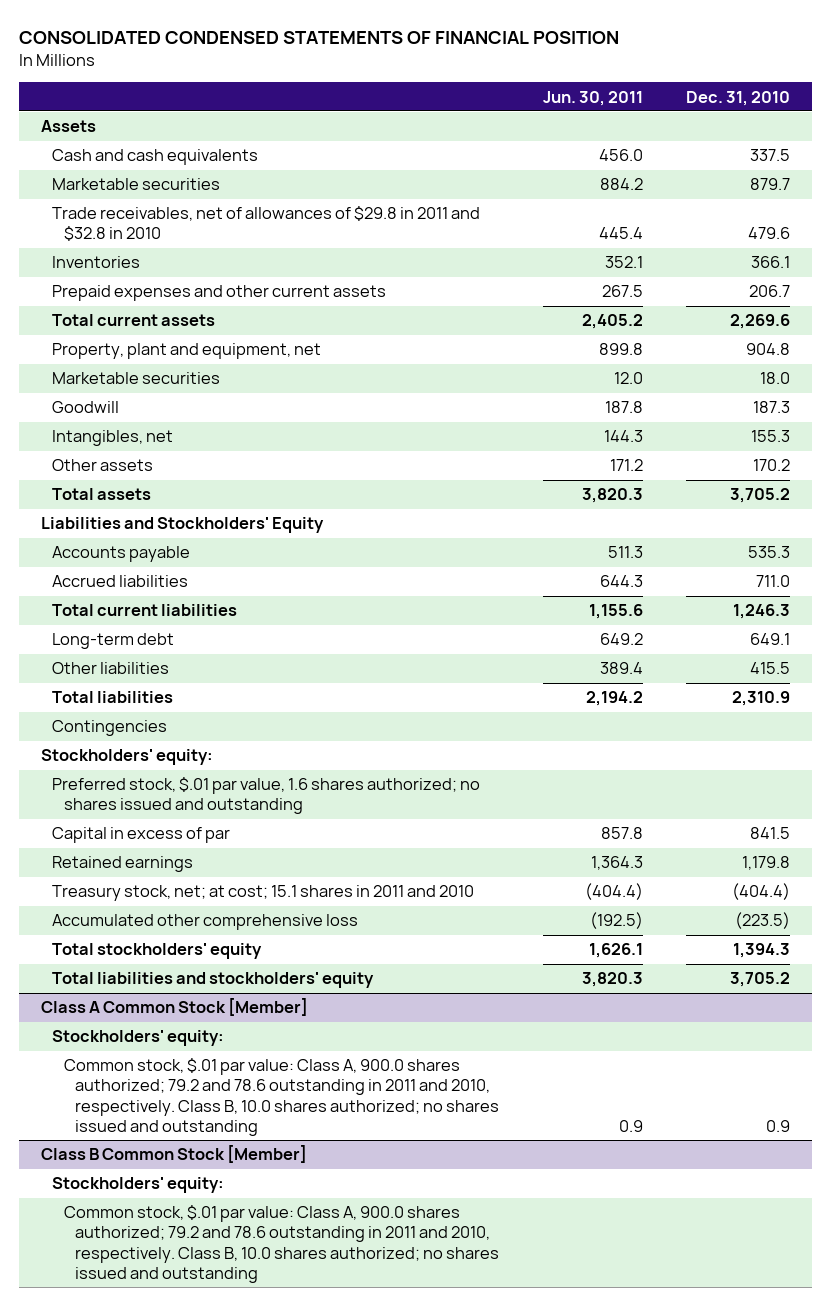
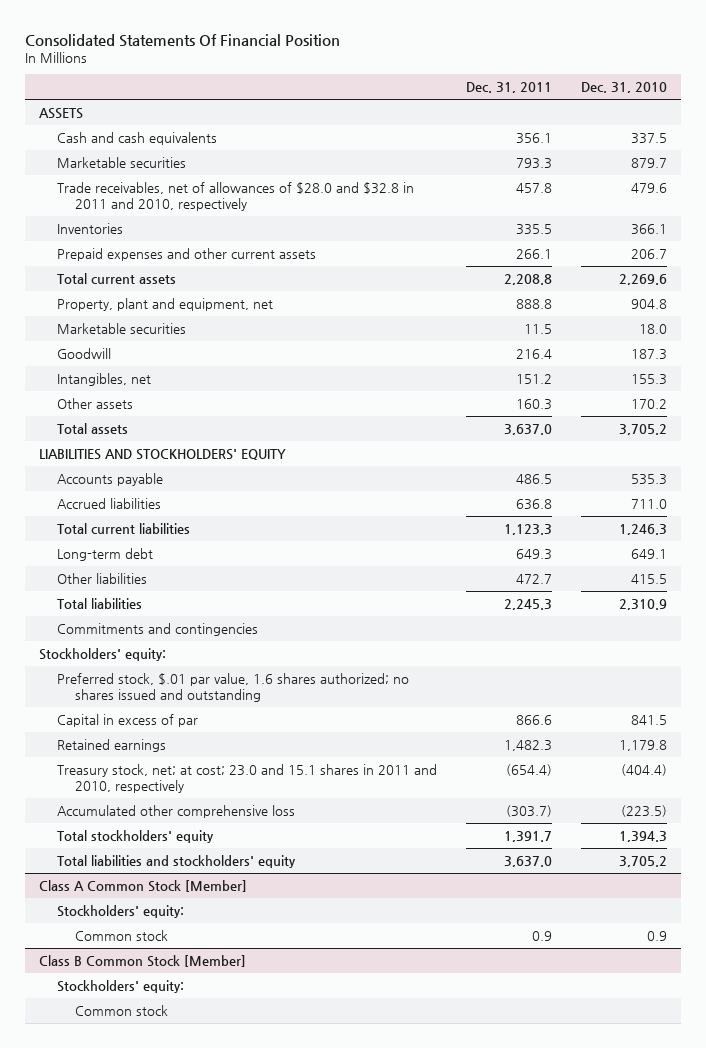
- CONSOLIDATED CONDENSED STATEMENTS OF FINANCIAL POSITION
+ Consolidated Statements Of Financial Position
- | Jun. 30, 2011 | Dec. 31, 2010
+ | Dec. 31, 2011 | Dec. 31, 2010
- Assets
+ ASSETS
- Trade receivables, net of allowances of $29.8 in 2011 and $32.8 in 2010 | 445.4 | 479.6
+ Trade receivables, net of allowances of $28.0 and $32.8 in 2011 and 2010, respectively | 457.8 | 479.6
- Liabilities and Stockholders' Equity
+ LIABILITIES AND STOCKHOLDERS' EQUITY
- Contingencies
+ Commitments and contingencies
- Treasury stock, net; at cost; 15.1 shares in 2011 and 2010 | (404.4) | (404.4)
+ Treasury stock, net; at cost; 23.0 and 15.1 shares in 2011 and 2010, respectively | (654.4) | (404.4)
@ Class A Common Stock [Member]
- Common stock, $.01 par value: Class A, 900.0 shares authorized; 79.2 and 78.6 outstanding in 2011 and 2010, respectively. Class B, 10.0 shares authorized; no shares issued and outstanding | 0.9 | 0.9
+ Common stock | 0.9 | 0.9
@ Class B Common Stock [Member]
- Common stock, $.01 par value: Class A, 900.0 shares authorized; 79.2 and 78.6 outstanding in 2011 and 2010, respectively. Class B, 10.0 shares authorized; no shares issued and outstanding
+ Common stock

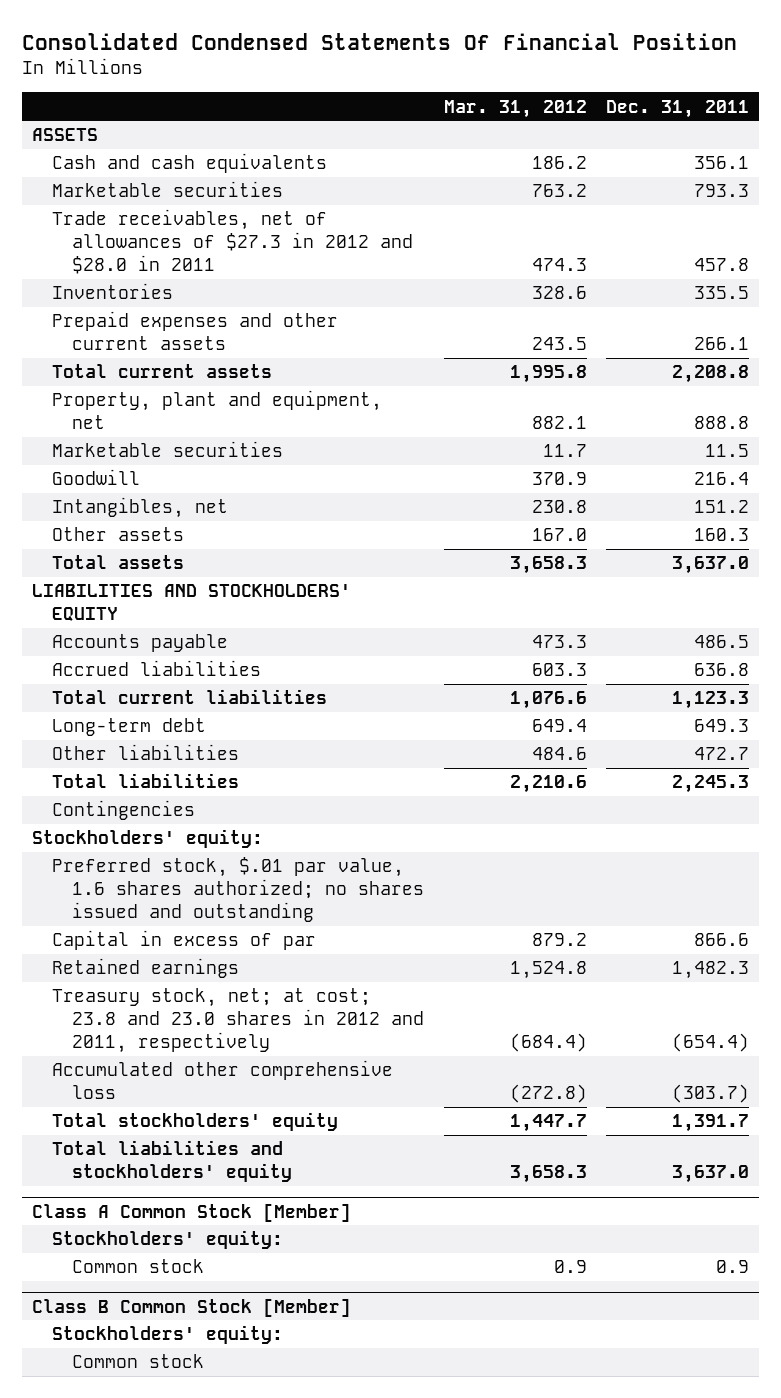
- Consolidated Statements Of Financial Position
+ Consolidated Condensed Statements Of Financial Position
- | Dec. 31, 2011 | Dec. 31, 2010
+ | Mar. 31, 2012 | Dec. 31, 2011
- Trade receivables, net of allowances of $28.0 and $32.8 in 2011 and 2010, respectively | 457.8 | 479.6
+ Trade receivables, net of allowances of $27.3 in 2012 and $28.0 in 2011 | 474.3 | 457.8
- Commitments and contingencies
+ Contingencies
- Treasury stock, net; at cost; 23.0 and 15.1 shares in 2011 and 2010, respectively | (654.4) | (404.4)
+ Treasury stock, net; at cost; 23.8 and 23.0 shares in 2012 and 2011, respectively | (684.4) | (654.4)

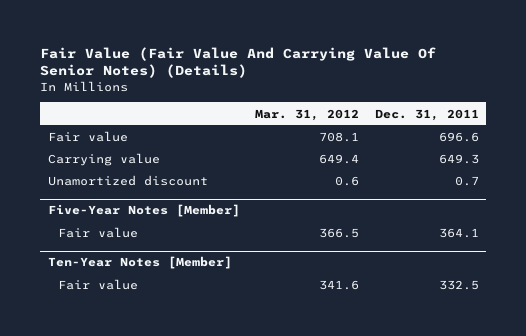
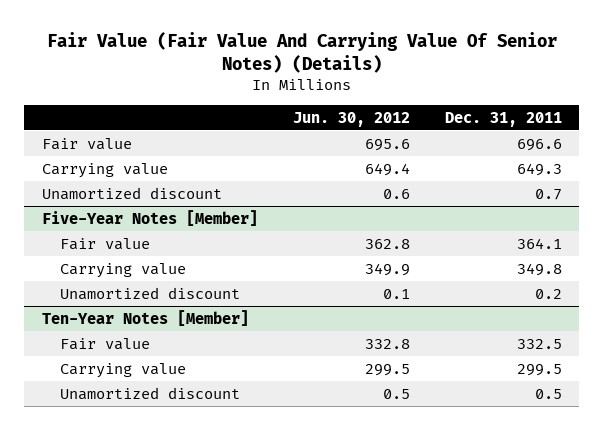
- | Mar. 31, 2012 | Dec. 31, 2011
+ | Jun. 30, 2012 | Dec. 31, 2011
@ Five-Year Notes [Member]
+ Carrying value | 349.9 | 349.8
+ Unamortized discount | 0.1 | 0.2
@ Ten-Year Notes [Member]
+ Carrying value | 299.5 | 299.5
+ Unamortized discount | 0.5 | 0.5

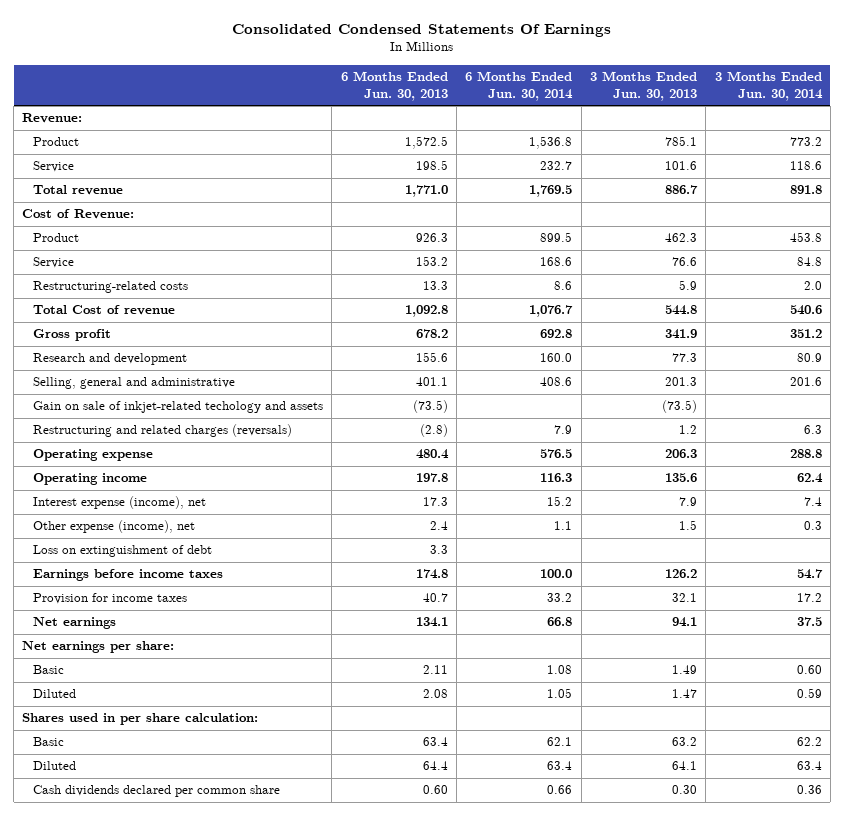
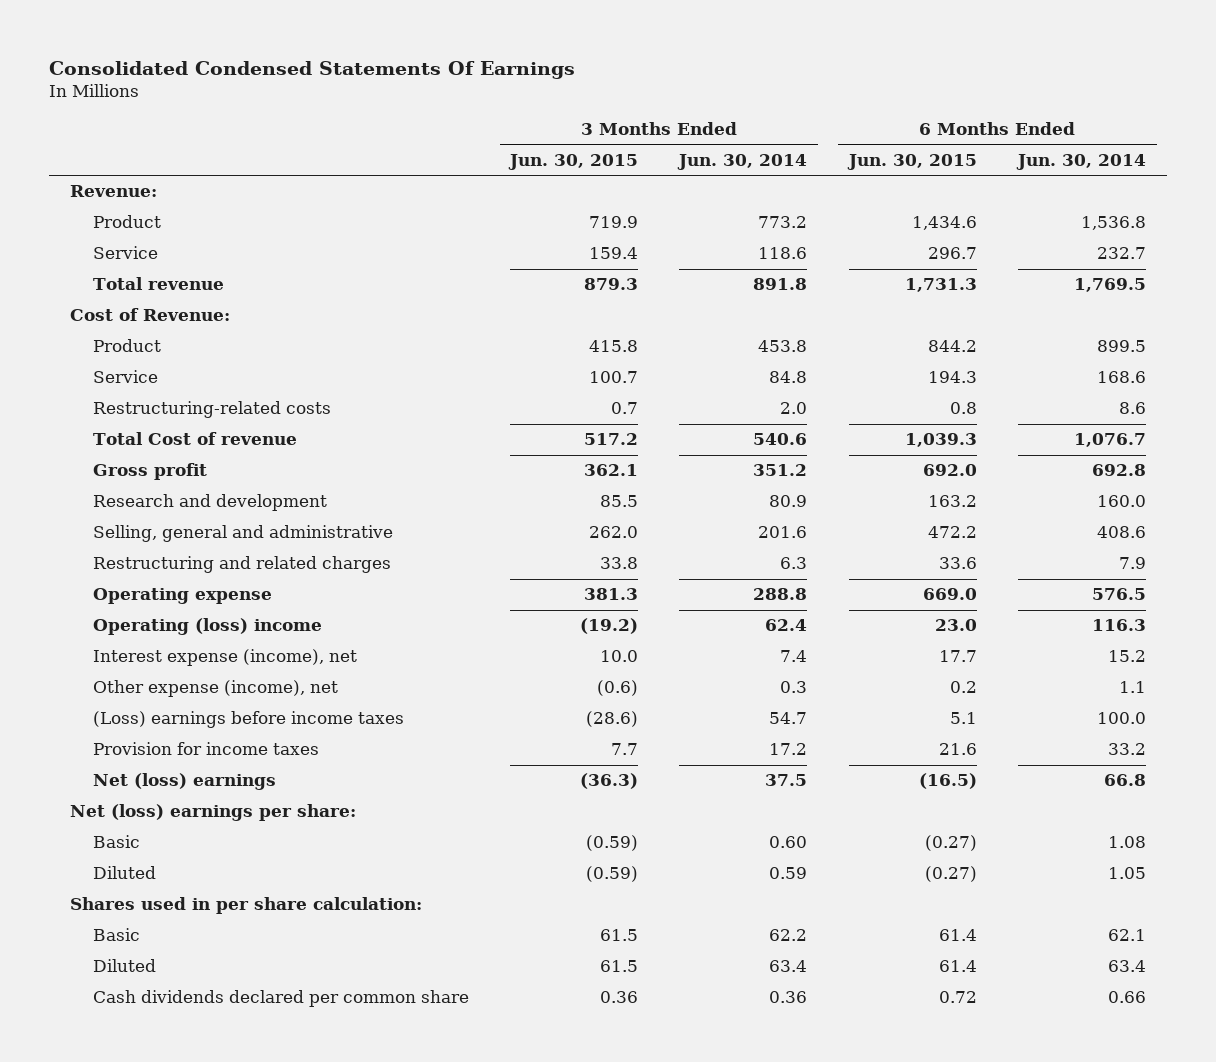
- | 6 Months Ended Jun. 30, 2013 | 6 Months Ended Jun. 30, 2014 | 3 Months Ended Jun. 30, 2013 | 3 Months Ended Jun. 30, 2014
+ | 3 Months Ended Jun. 30, 2015 | 3 Months Ended Jun. 30, 2014 | 6 Months Ended Jun. 30, 2015 | 6 Months Ended Jun. 30, 2014
- Gain on sale of inkjet-related techology and assets | (73.5) | | (73.5) |
- Restructuring and related charges (reversals) | (2.8) | 7.9 | 1.2 | 6.3
+ Restructuring and related charges | 33.8 | 6.3 | 33.6 | 7.9
- Operating income | 197.8 | 116.3 | 135.6 | 62.4
+ Operating (loss) income | (19.2) | 62.4 | 23.0 | 116.3
- Loss on extinguishment of debt | 3.3 | | |
- Earnings before income taxes | 174.8 | 100.0 | 126.2 | 54.7
+ (Loss) earnings before income taxes | (28.6) | 54.7 | 5.1 | 100.0
- Net earnings | 134.1 | 66.8 | 94.1 | 37.5
- Net earnings per share:
+ Net (loss) earnings | (36.3) | 37.5 | (16.5) | 66.8
+ Net (loss) earnings per share:

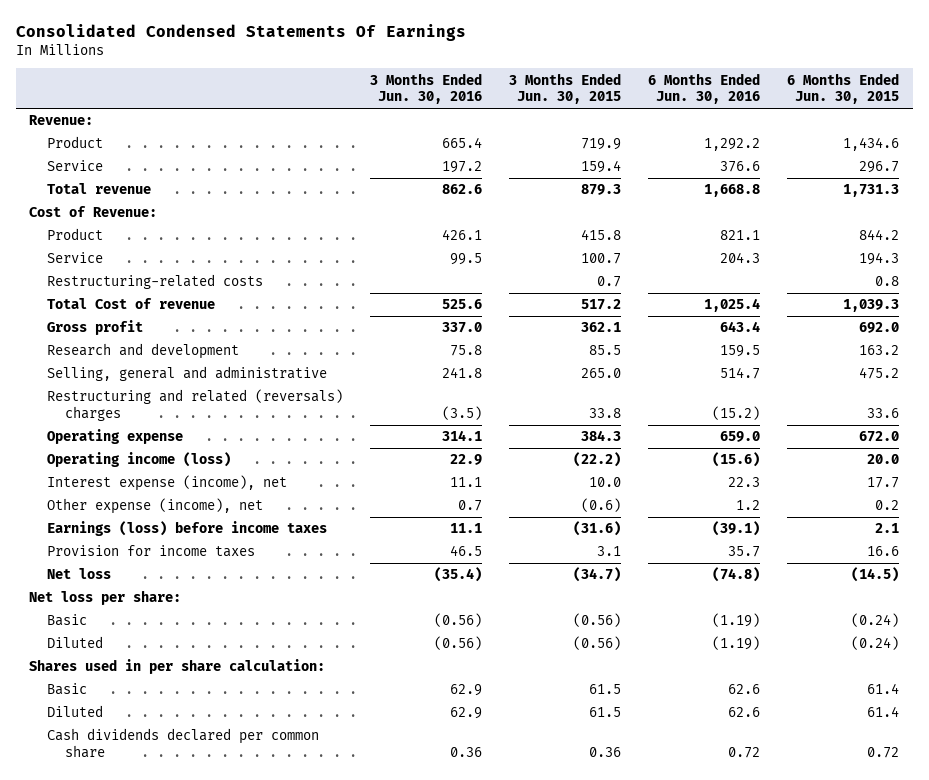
- | 3 Months Ended Jun. 30, 2015 | 3 Months Ended Jun. 30, 2014 | 6 Months Ended Jun. 30, 2015 | 6 Months Ended Jun. 30, 2014
+ | 3 Months Ended Jun. 30, 2016 | 3 Months Ended Jun. 30, 2015 | 6 Months Ended Jun. 30, 2016 | 6 Months Ended Jun. 30, 2015
- Selling, general and administrative | 262.0 | 201.6 | 472.2 | 408.6
- Restructuring and related charges | 33.8 | 6.3 | 33.6 | 7.9
- Operating expense | 381.3 | 288.8 | 669.0 | 576.5
- Operating (loss) income | (19.2) | 62.4 | 23.0 | 116.3
+ Selling, general and administrative | 241.8 | 265.0 | 514.7 | 475.2
+ Restructuring and related (reversals) charges | (3.5) | 33.8 | (15.2) | 33.6
+ Operating expense | 314.1 | 384.3 | 659.0 | 672.0
+ Operating income (loss) | 22.9 | (22.2) | (15.6) | 20.0
- (Loss) earnings before income taxes | (28.6) | 54.7 | 5.1 | 100.0
- Provision for income taxes | 7.7 | 17.2 | 21.6 | 33.2
- Net (loss) earnings | (36.3) | 37.5 | (16.5) | 66.8
- Net (loss) earnings per share:
- Basic | (0.59) | 0.60 | (0.27) | 1.08
- Diluted | (0.59) | 0.59 | (0.27) | 1.05
+ Earnings (loss) before income taxes | 11.1 | (31.6) | (39.1) | 2.1
+ Provision for income taxes | 46.5 | 3.1 | 35.7 | 16.6
+ Net loss | (35.4) | (34.7) | (74.8) | (14.5)
+ Net loss per share:
+ Basic | (0.56) | (0.56) | (1.19) | (0.24)
+ Diluted | (0.56) | (0.56) | (1.19) | (0.24)

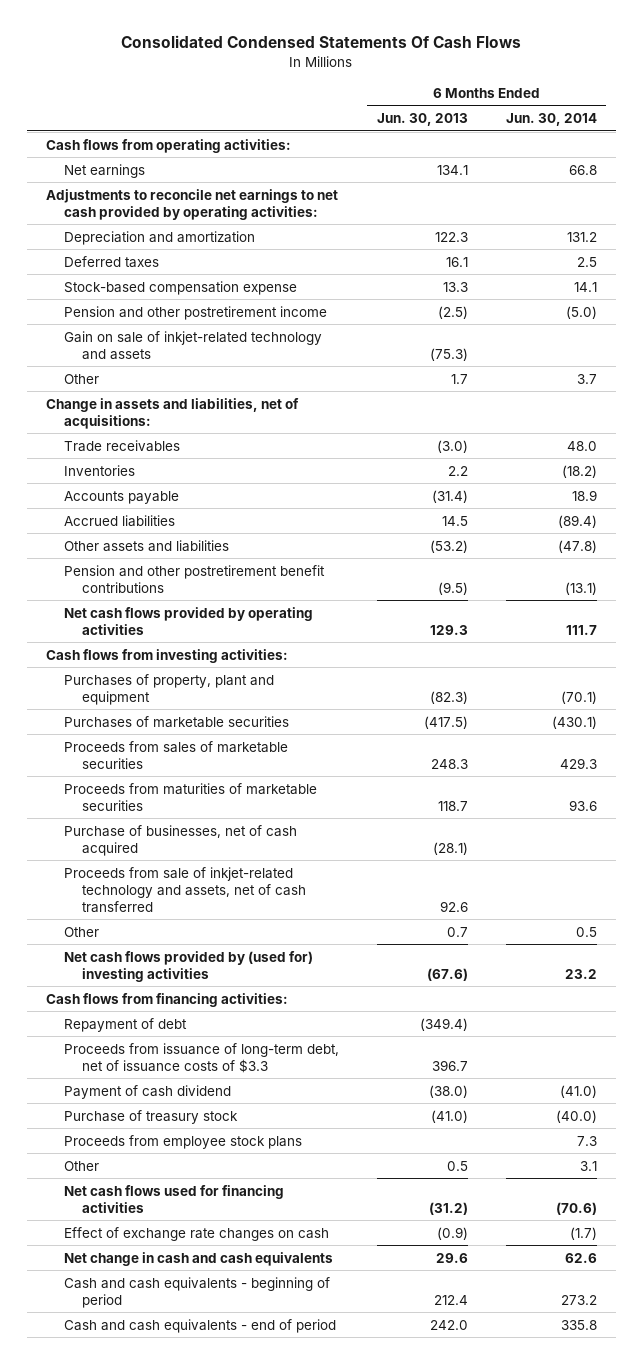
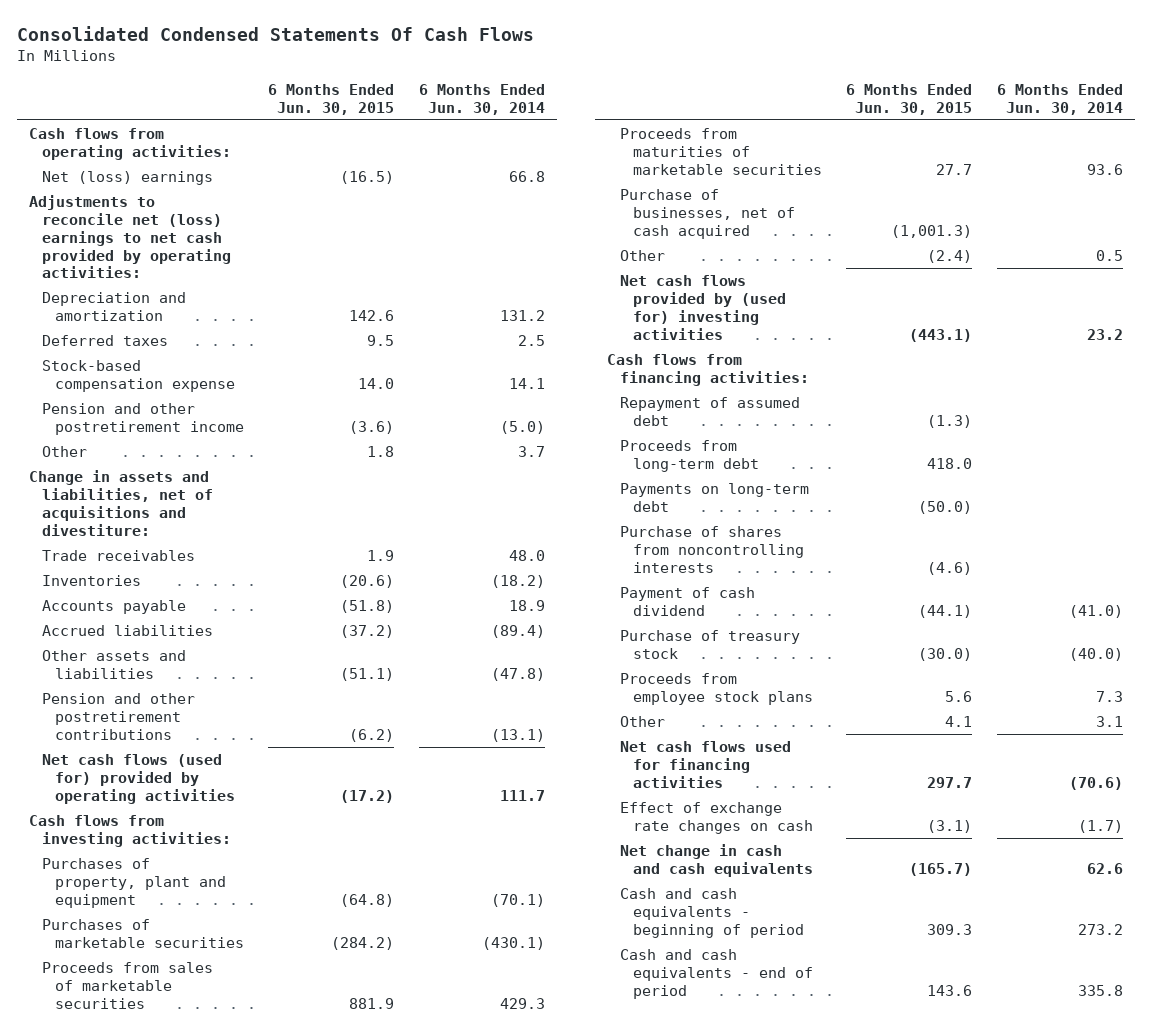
- | 6 Months Ended Jun. 30, 2013 | 6 Months Ended Jun. 30, 2014
+ | 6 Months Ended Jun. 30, 2015 | 6 Months Ended Jun. 30, 2014
- Net earnings | 134.1 | 66.8
- Adjustments to reconcile net earnings to net cash provided by operating activities:
+ Net (loss) earnings | (16.5) | 66.8
+ Adjustments to reconcile net (loss) earnings to net cash provided by operating activities:
- Gain on sale of inkjet-related technology and assets | (75.3) |
- Change in assets and liabilities, net of acquisitions:
+ Change in assets and liabilities, net of acquisitions and divestiture:
- Pension and other postretirement benefit contributions | (9.5) | (13.1)
- Net cash flows provided by operating activities | 129.3 | 111.7
+ Pension and other postretirement contributions | (6.2) | (13.1)
+ Net cash flows (used for) provided by operating activities | (17.2) | 111.7
- Proceeds from sale of inkjet-related technology and assets, net of cash transferred | 92.6 |
- Repayment of debt | (349.4) |
- Proceeds from issuance of long-term debt, net of issuance costs of $3.3 | 396.7 |
+ Repayment of assumed debt | (1.3) |
+ Proceeds from long-term debt | 418.0 |
+ Payments on long-term debt | (50.0) |
+ Purchase of shares from noncontrolling interests | (4.6) |

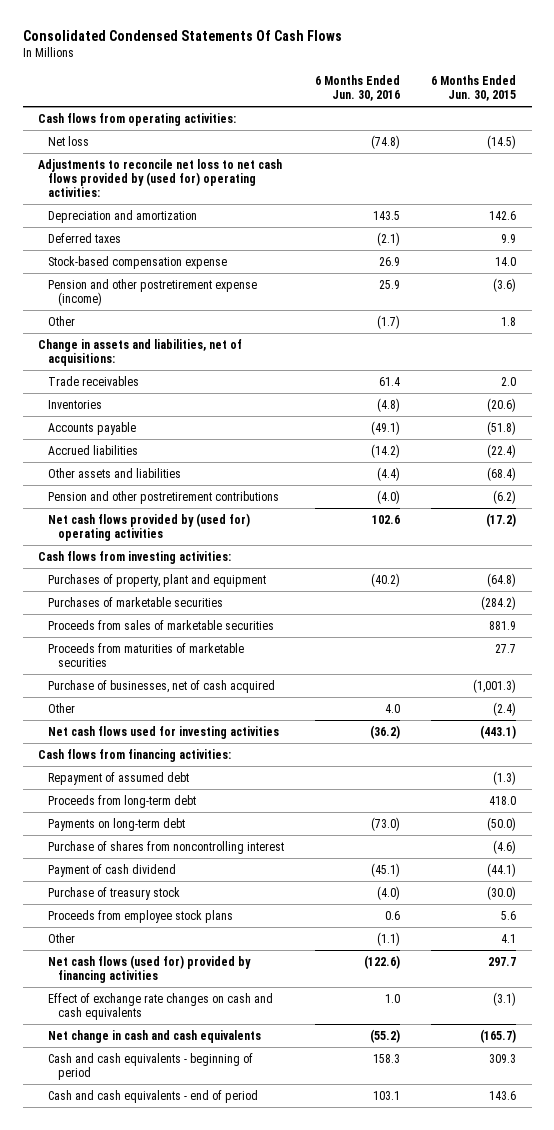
- | 6 Months Ended Jun. 30, 2015 | 6 Months Ended Jun. 30, 2014
+ | 6 Months Ended Jun. 30, 2016 | 6 Months Ended Jun. 30, 2015
- Net (loss) earnings | (16.5) | 66.8
- Adjustments to reconcile net (loss) earnings to net cash provided by operating activities:
+ Net loss | (74.8) | (14.5)
+ Adjustments to reconcile net loss to net cash flows provided by (used for) operating activities:
- Deferred taxes | 9.5 | 2.5
+ Deferred taxes | (2.1) | 9.9
- Pension and other postretirement income | (3.6) | (5.0)
+ Pension and other postretirement expense (income) | 25.9 | (3.6)
- Change in assets and liabilities, net of acquisitions and divestiture:
- Trade receivables | 1.9 | 48.0
+ Change in assets and liabilities, net of acquisitions:
+ Trade receivables | 61.4 | 2.0
- Accrued liabilities | (37.2) | (89.4)
- Other assets and liabilities | (51.1) | (47.8)
+ Accrued liabilities | (14.2) | (22.4)
+ Other assets and liabilities | (4.4) | (68.4)
- Net cash flows (used for) provided by operating activities | (17.2) | 111.7
+ Net cash flows provided by (used for) operating activities | 102.6 | (17.2)
- Net cash flows provided by (used for) investing activities | (443.1) | 23.2
+ Net cash flows used for investing activities | (36.2) | (443.1)
- Purchase of shares from noncontrolling interests | (4.6) |
+ Purchase of shares from noncontrolling interest | | (4.6)
- Net cash flows used for financing activities | 297.7 | (70.6)
- Effect of exchange rate changes on cash | (3.1) | (1.7)
+ Net cash flows (used for) provided by financing activities | (122.6) | 297.7
+ Effect of exchange rate changes on cash and cash equivalents | 1.0 | (3.1)

